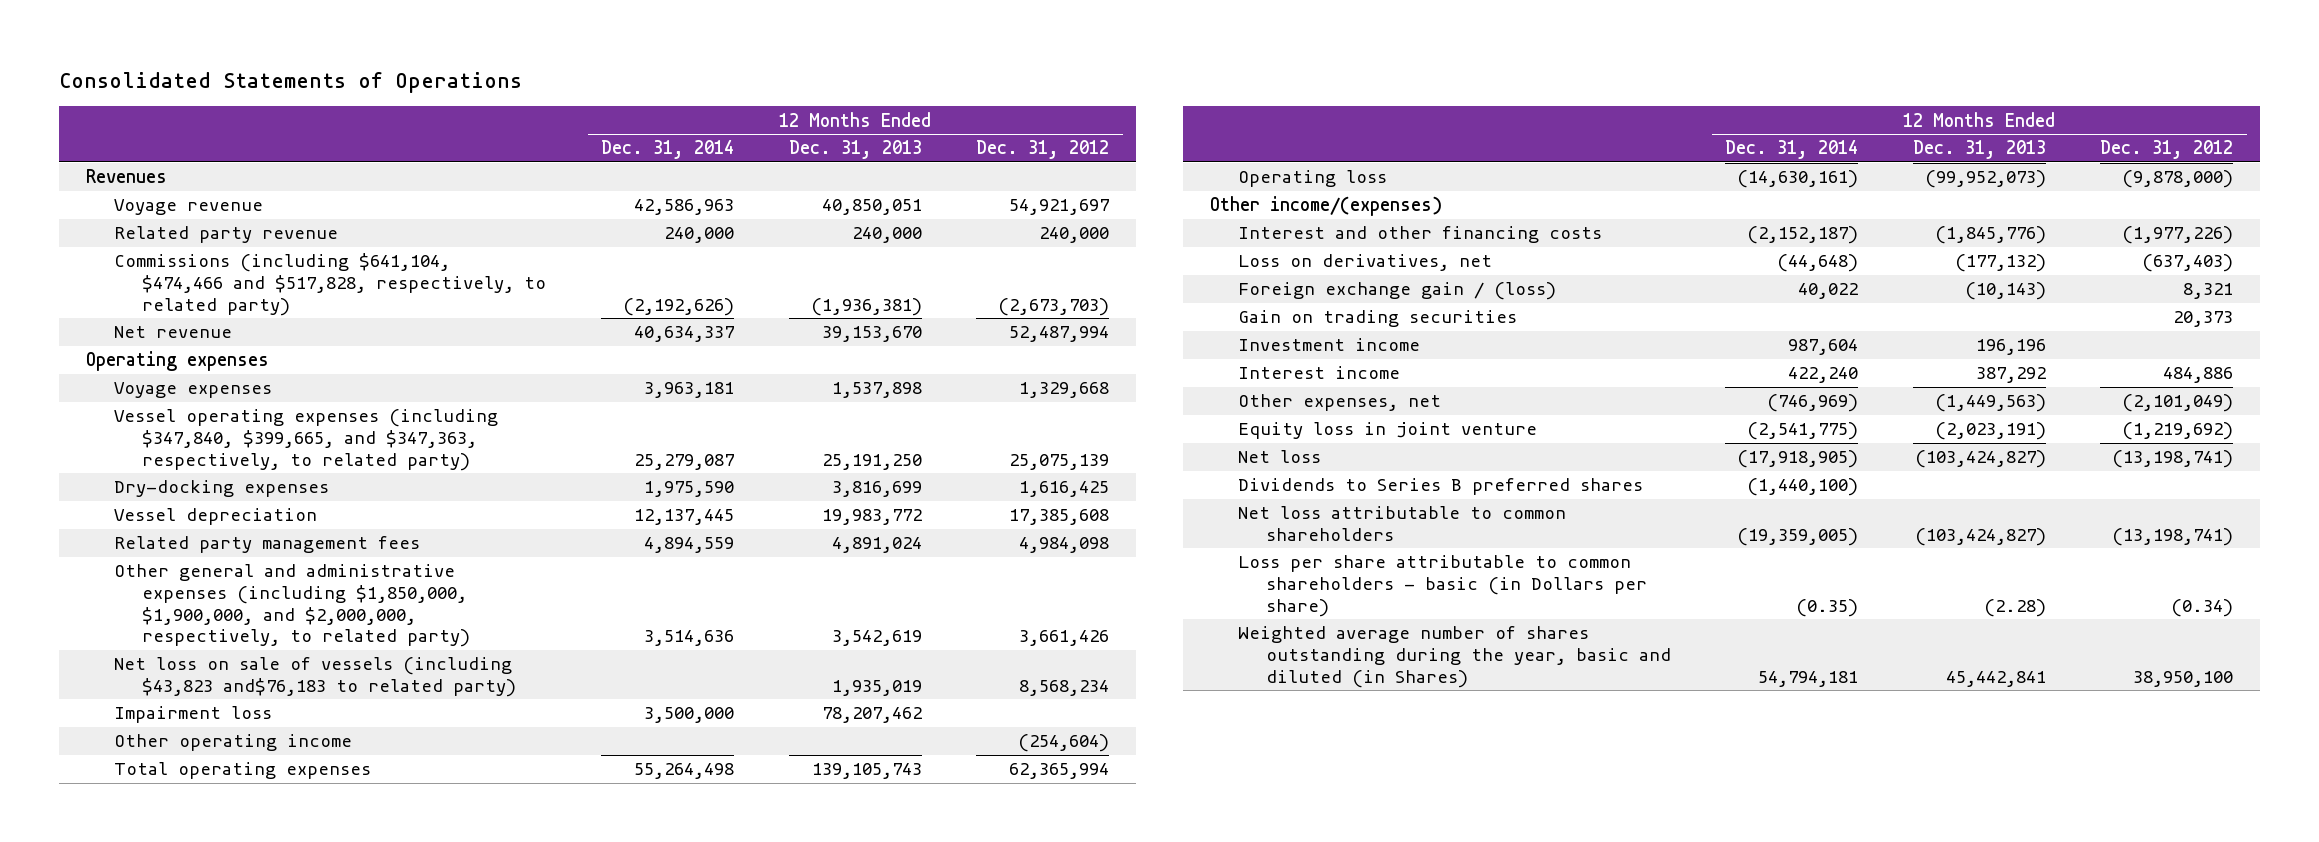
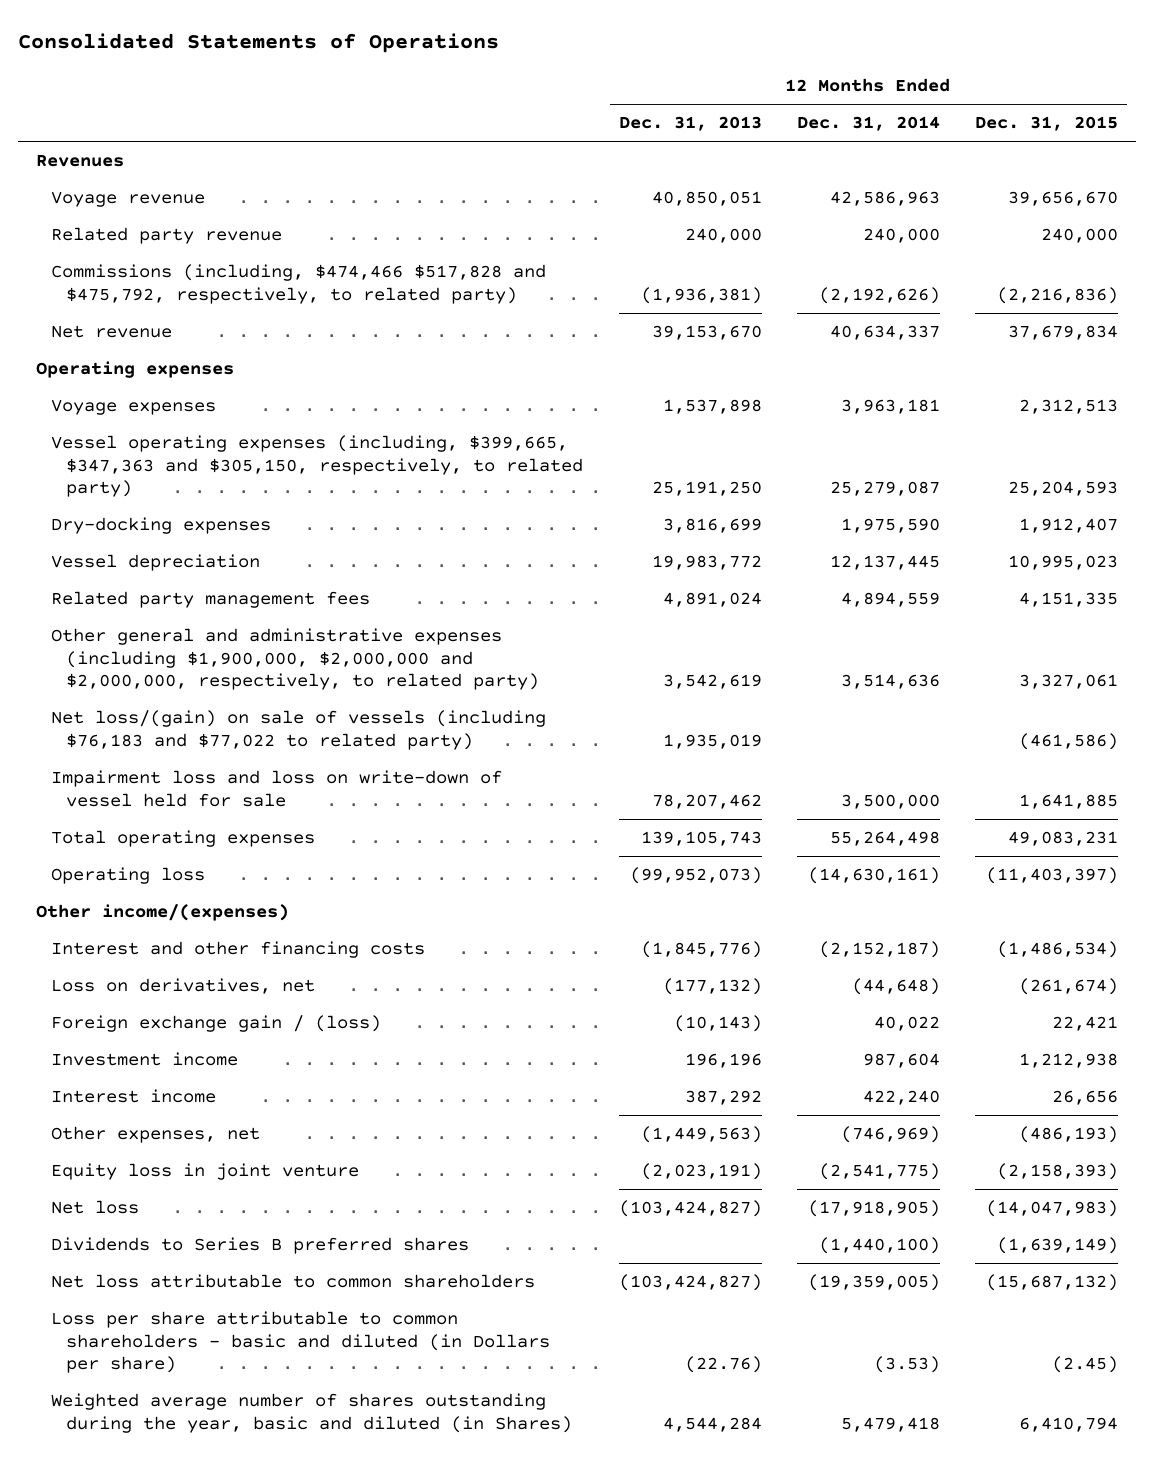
- | 12 Months Ended Dec. 31, 2014 | 12 Months Ended Dec. 31, 2013 | 12 Months Ended Dec. 31, 2012
+ | 12 Months Ended Dec. 31, 2013 | 12 Months Ended Dec. 31, 2014 | 12 Months Ended Dec. 31, 2015
- Commissions (including $641,104, $474,466 and $517,828, respectively, to related party) | (2,192,626) | (1,936,381) | (2,673,703)
+ Commissions (including, $474,466 $517,828 and $475,792, respectively, to related party) | (1,936,381) | (2,192,626) | (2,216,836)
- Vessel operating expenses (including $347,840, $399,665, and $347,363, respectively, to related party) | 25,279,087 | 25,191,250 | 25,075,139
+ Vessel operating expenses (including, $399,665, $347,363 and $305,150, respectively, to related party) | 25,191,250 | 25,279,087 | 25,204,593
- Other general and administrative expenses (including $1,850,000, $1,900,000, and $2,000,000, respectively, to related party) | 3,514,636 | 3,542,619 | 3,661,426
- Net loss on sale of vessels (including $43,823 and$76,183 to related party) | | 1,935,019 | 8,568,234
- Impairment loss | 3,500,000 | 78,207,462 |
- Other operating income | | | (254,604)
+ Other general and administrative expenses (including $1,900,000, $2,000,000 and $2,000,000, respectively, to related party) | 3,542,619 | 3,514,636 | 3,327,061
+ Net loss/(gain) on sale of vessels (including $76,183 and $77,022 to related party) | 1,935,019 | | (461,586)
+ Impairment loss and loss on write-down of vessel held for sale | 78,207,462 | 3,500,000 | 1,641,885
- Gain on trading securities | | | 20,373
- Loss per share attributable to common shareholders - basic (in Dollars per share) | (0.35) | (2.28) | (0.34)
- Weighted average number of shares outstanding during the year, basic and diluted (in Shares) | 54,794,181 | 45,442,841 | 38,950,100
+ Loss per share attributable to common shareholders - basic and diluted (in Dollars per share) | (22.76) | (3.53) | (2.45)
+ Weighted average number of shares outstanding during the year, basic and diluted (in Shares) | 4,544,284 | 5,479,418 | 6,410,794

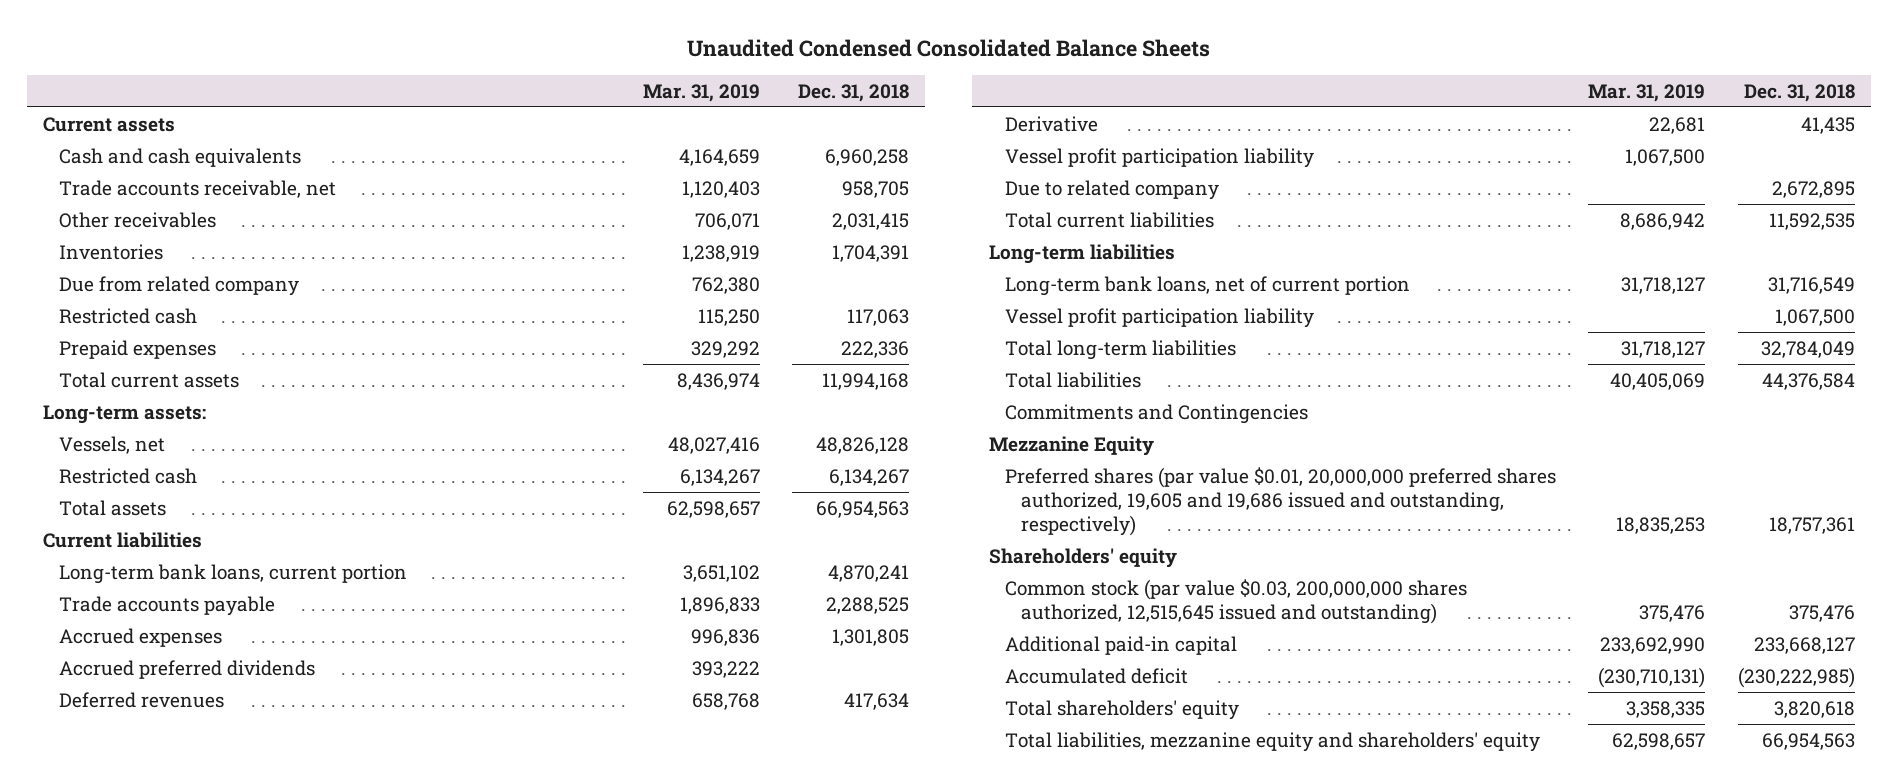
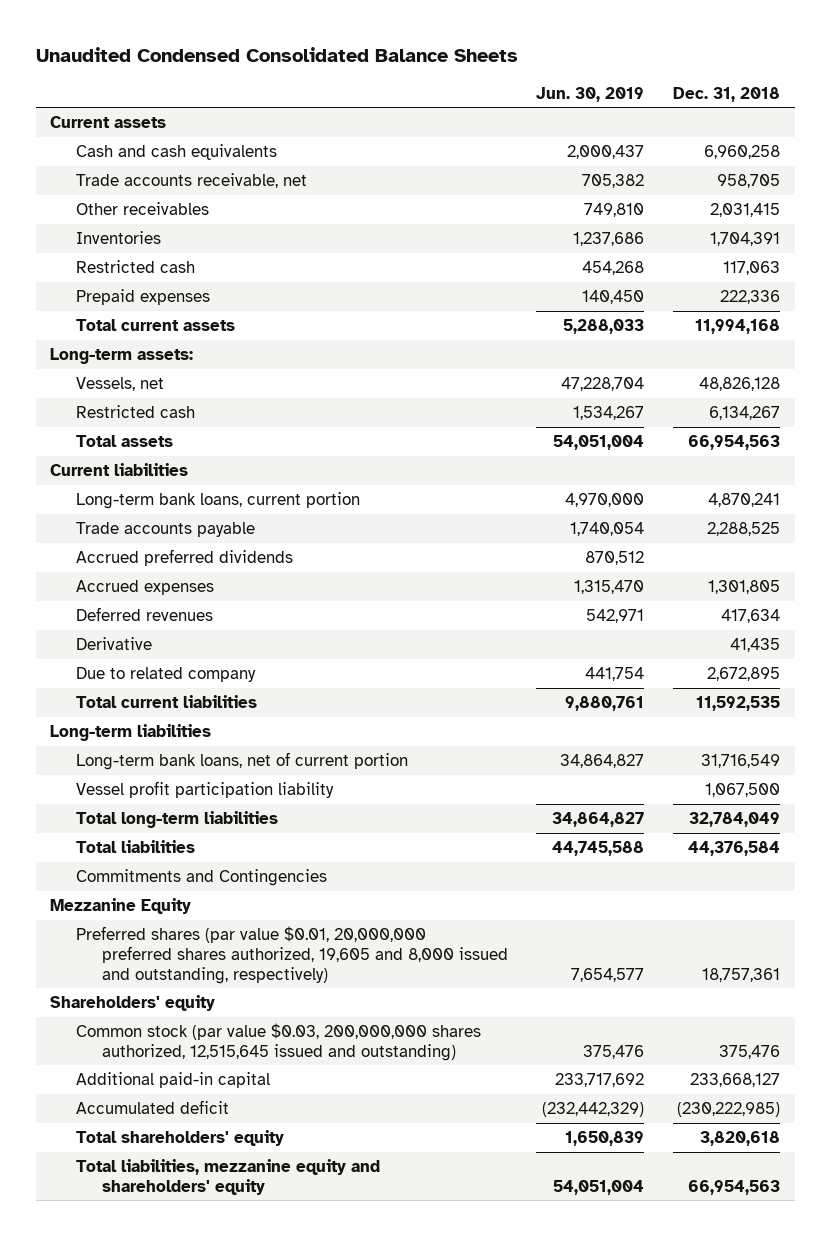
- | Mar. 31, 2019 | Dec. 31, 2018
+ | Jun. 30, 2019 | Dec. 31, 2018
- Due from related company | 762,380 |
moved down: Accrued expenses | 1,315,470 | 1,301,805
- Vessel profit participation liability | 1,067,500 |
- Preferred shares (par value $0.01, 20,000,000 preferred shares authorized, 19,605 and 19,686 issued and outstanding, respectively) | 18,835,253 | 18,757,361
+ Preferred shares (par value $0.01, 20,000,000 preferred shares authorized, 19,605 and 8,000 issued and outstanding, respectively) | 7,654,577 | 18,757,361

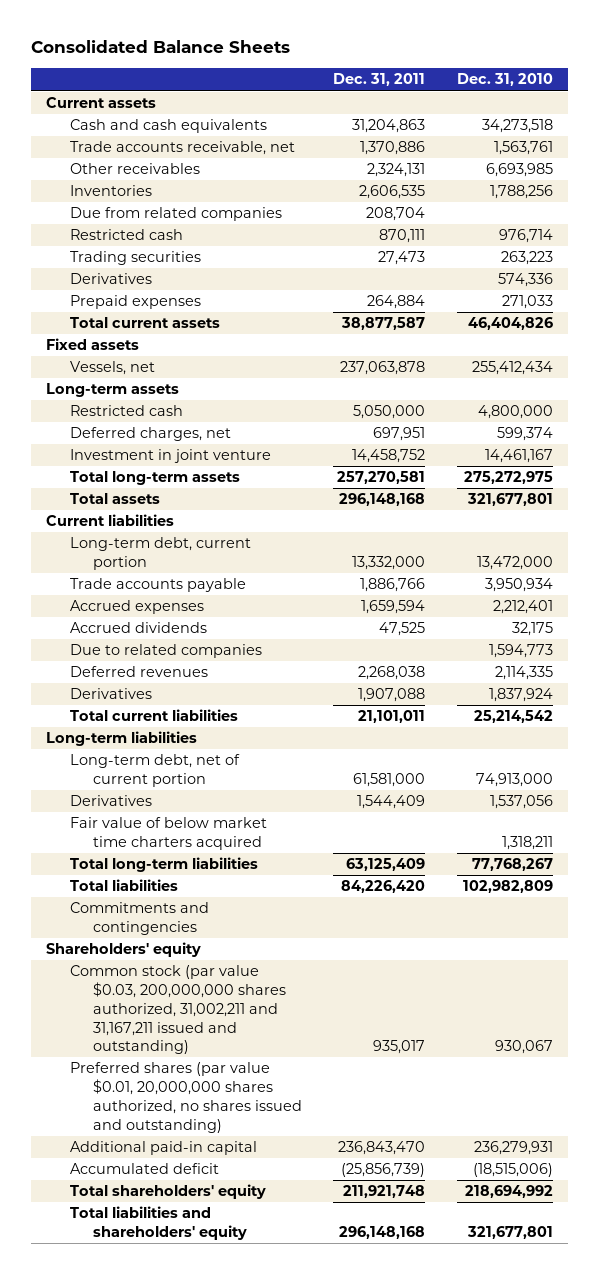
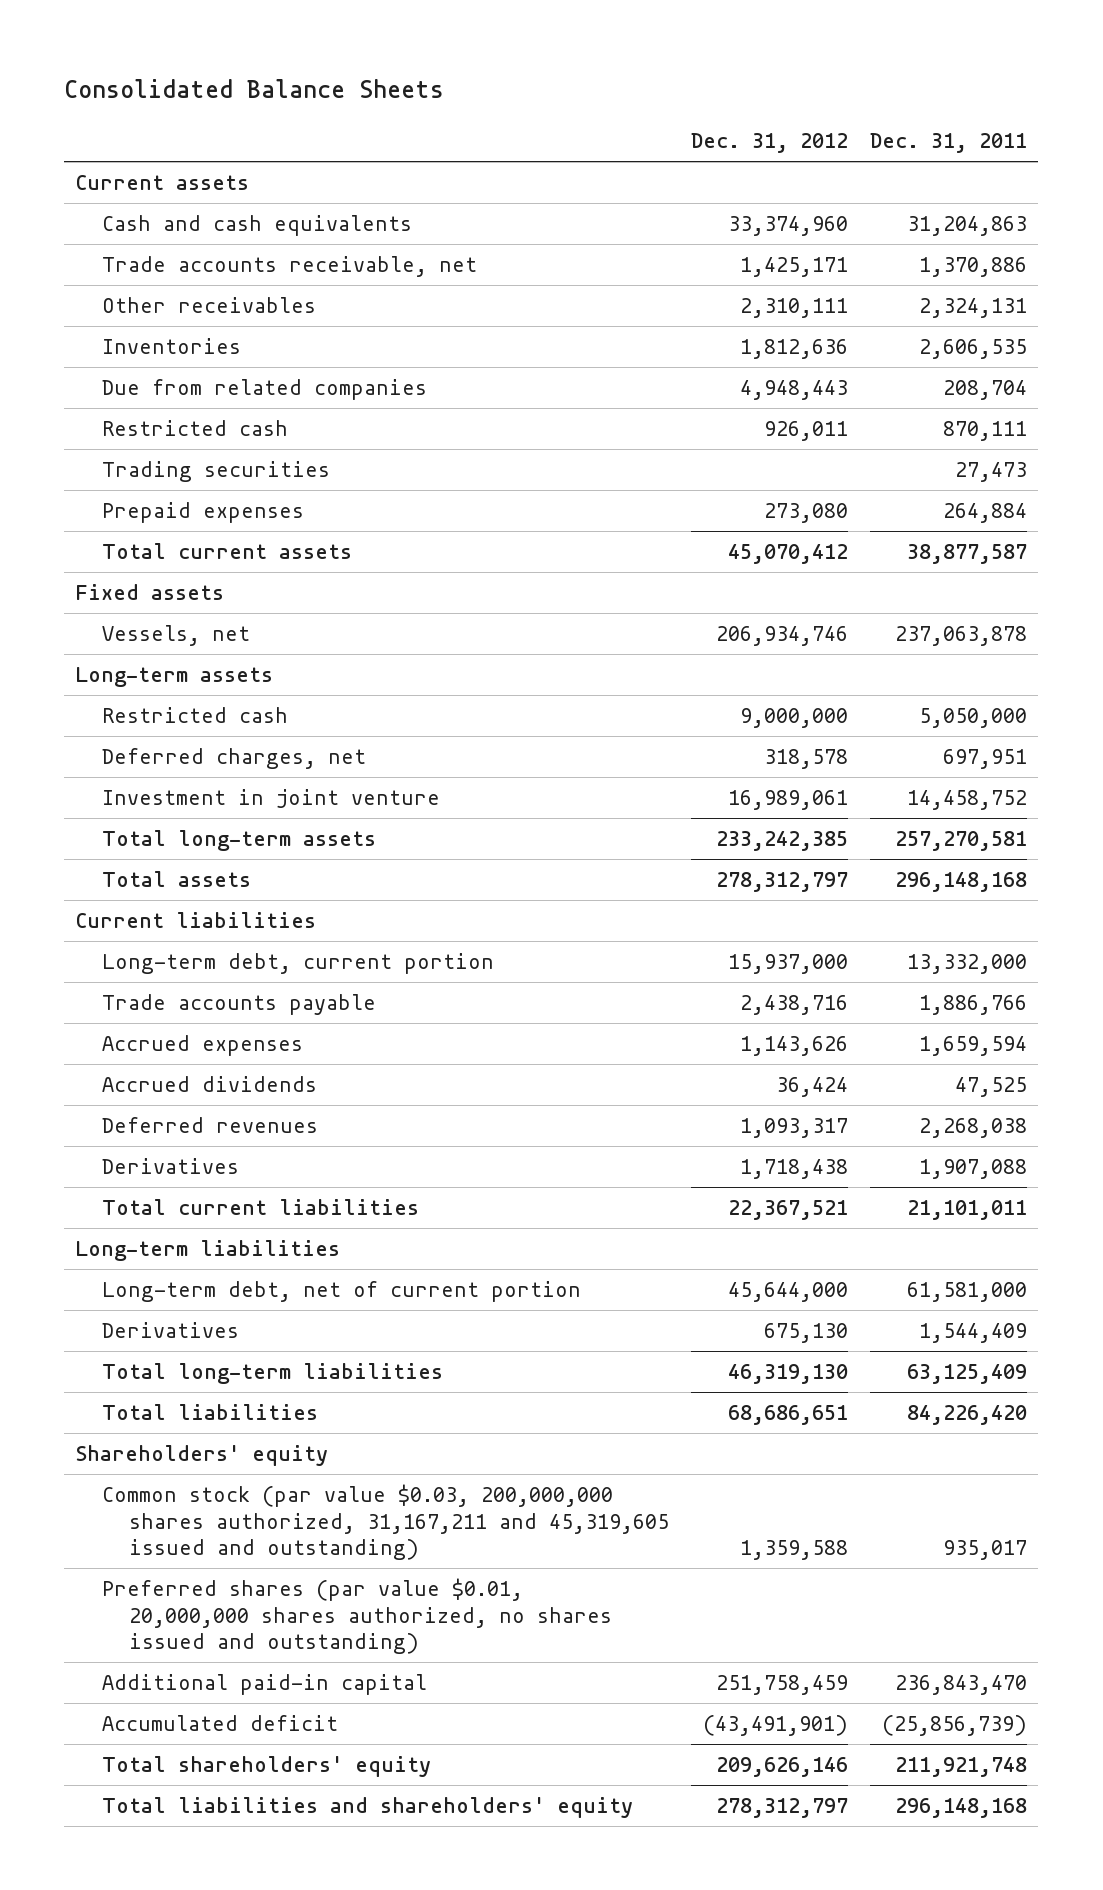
- | Dec. 31, 2011 | Dec. 31, 2010
+ | Dec. 31, 2012 | Dec. 31, 2011
- Derivatives | | 574,336
- Due to related companies | | 1,594,773
- Fair value of below market time charters acquired | | 1,318,211
- Commitments and contingencies
- Common stock (par value $0.03, 200,000,000 shares authorized, 31,002,211 and 31,167,211 issued and outstanding) | 935,017 | 930,067
+ Common stock (par value $0.03, 200,000,000 shares authorized, 31,167,211 and 45,319,605 issued and outstanding) | 1,359,588 | 935,017

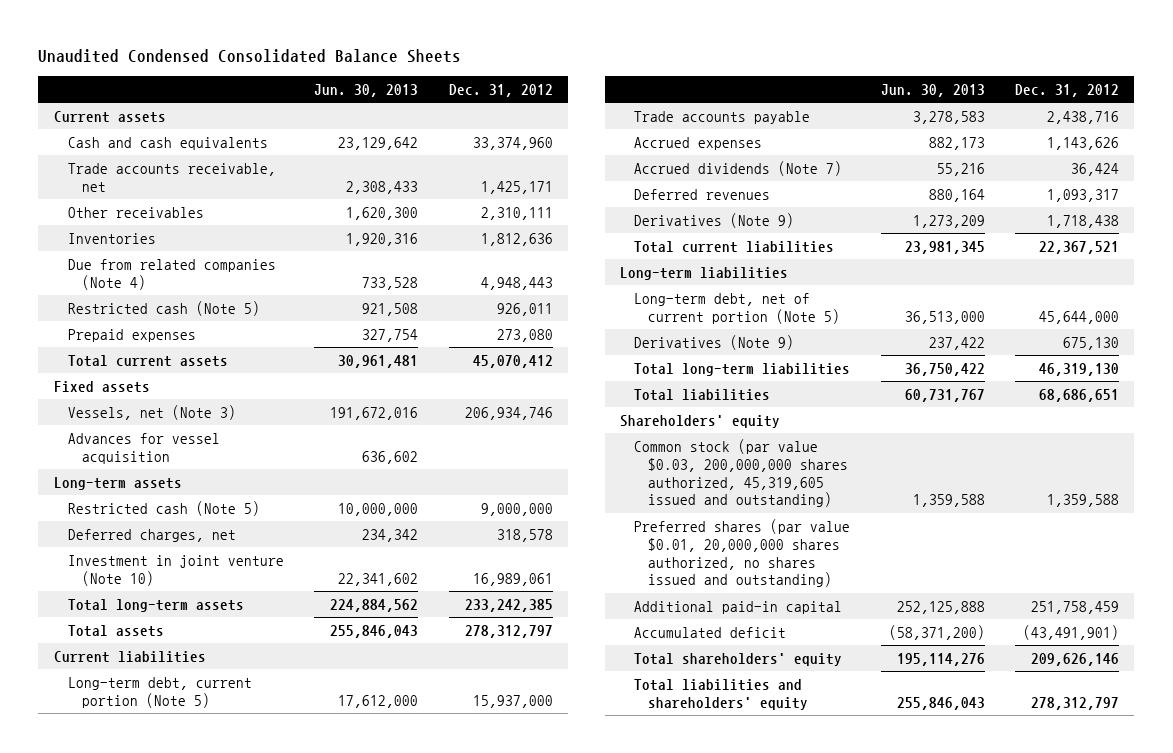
- Consolidated Balance Sheets
+ Unaudited Condensed Consolidated Balance Sheets
- | Dec. 31, 2012 | Dec. 31, 2011
+ | Jun. 30, 2013 | Dec. 31, 2012
- Due from related companies | 4,948,443 | 208,704
- Restricted cash | 926,011 | 870,111
- Trading securities | | 27,473
+ Due from related companies (Note 4) | 733,528 | 4,948,443
+ Restricted cash (Note 5) | 921,508 | 926,011
- Vessels, net | 206,934,746 | 237,063,878
+ Vessels, net (Note 3) | 191,672,016 | 206,934,746
+ Advances for vessel acquisition | 636,602 |
- Restricted cash | 9,000,000 | 5,050,000
+ Restricted cash (Note 5) | 10,000,000 | 9,000,000
- Investment in joint venture | 16,989,061 | 14,458,752
+ Investment in joint venture (Note 10) | 22,341,602 | 16,989,061
- Long-term debt, current portion | 15,937,000 | 13,332,000
+ Long-term debt, current portion (Note 5) | 17,612,000 | 15,937,000
- Accrued dividends | 36,424 | 47,525
+ Accrued dividends (Note 7) | 55,216 | 36,424
- Derivatives | 1,718,438 | 1,907,088
+ Derivatives (Note 9) | 1,273,209 | 1,718,438
- Long-term debt, net of current portion | 45,644,000 | 61,581,000
- Derivatives | 675,130 | 1,544,409
+ Long-term debt, net of current portion (Note 5) | 36,513,000 | 45,644,000
+ Derivatives (Note 9) | 237,422 | 675,130
- Common stock (par value $0.03, 200,000,000 shares authorized, 31,167,211 and 45,319,605 issued and outstanding) | 1,359,588 | 935,017
+ Common stock (par value $0.03, 200,000,000 shares authorized, 45,319,605 issued and outstanding) | 1,359,588 | 1,359,588

